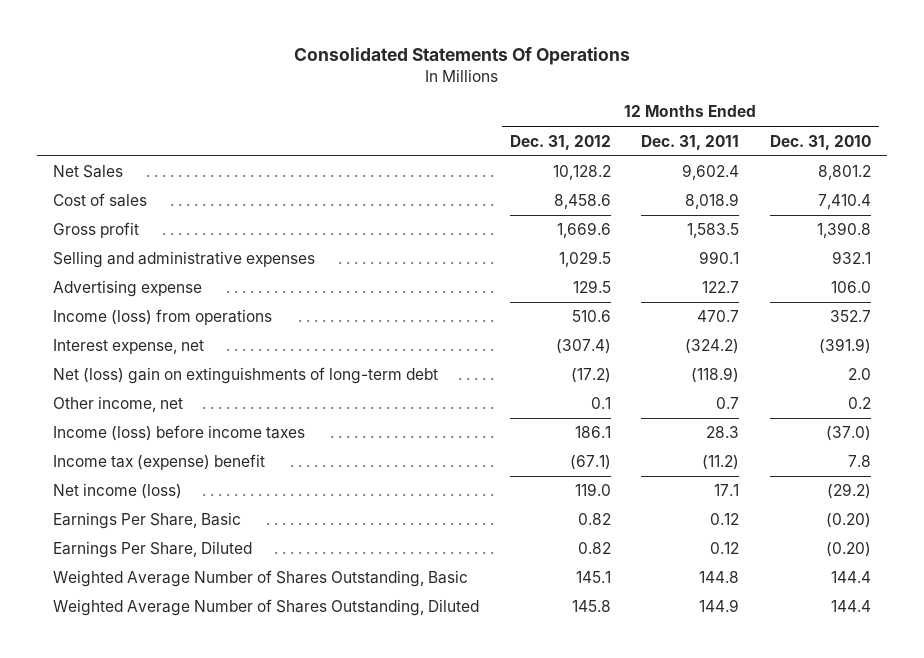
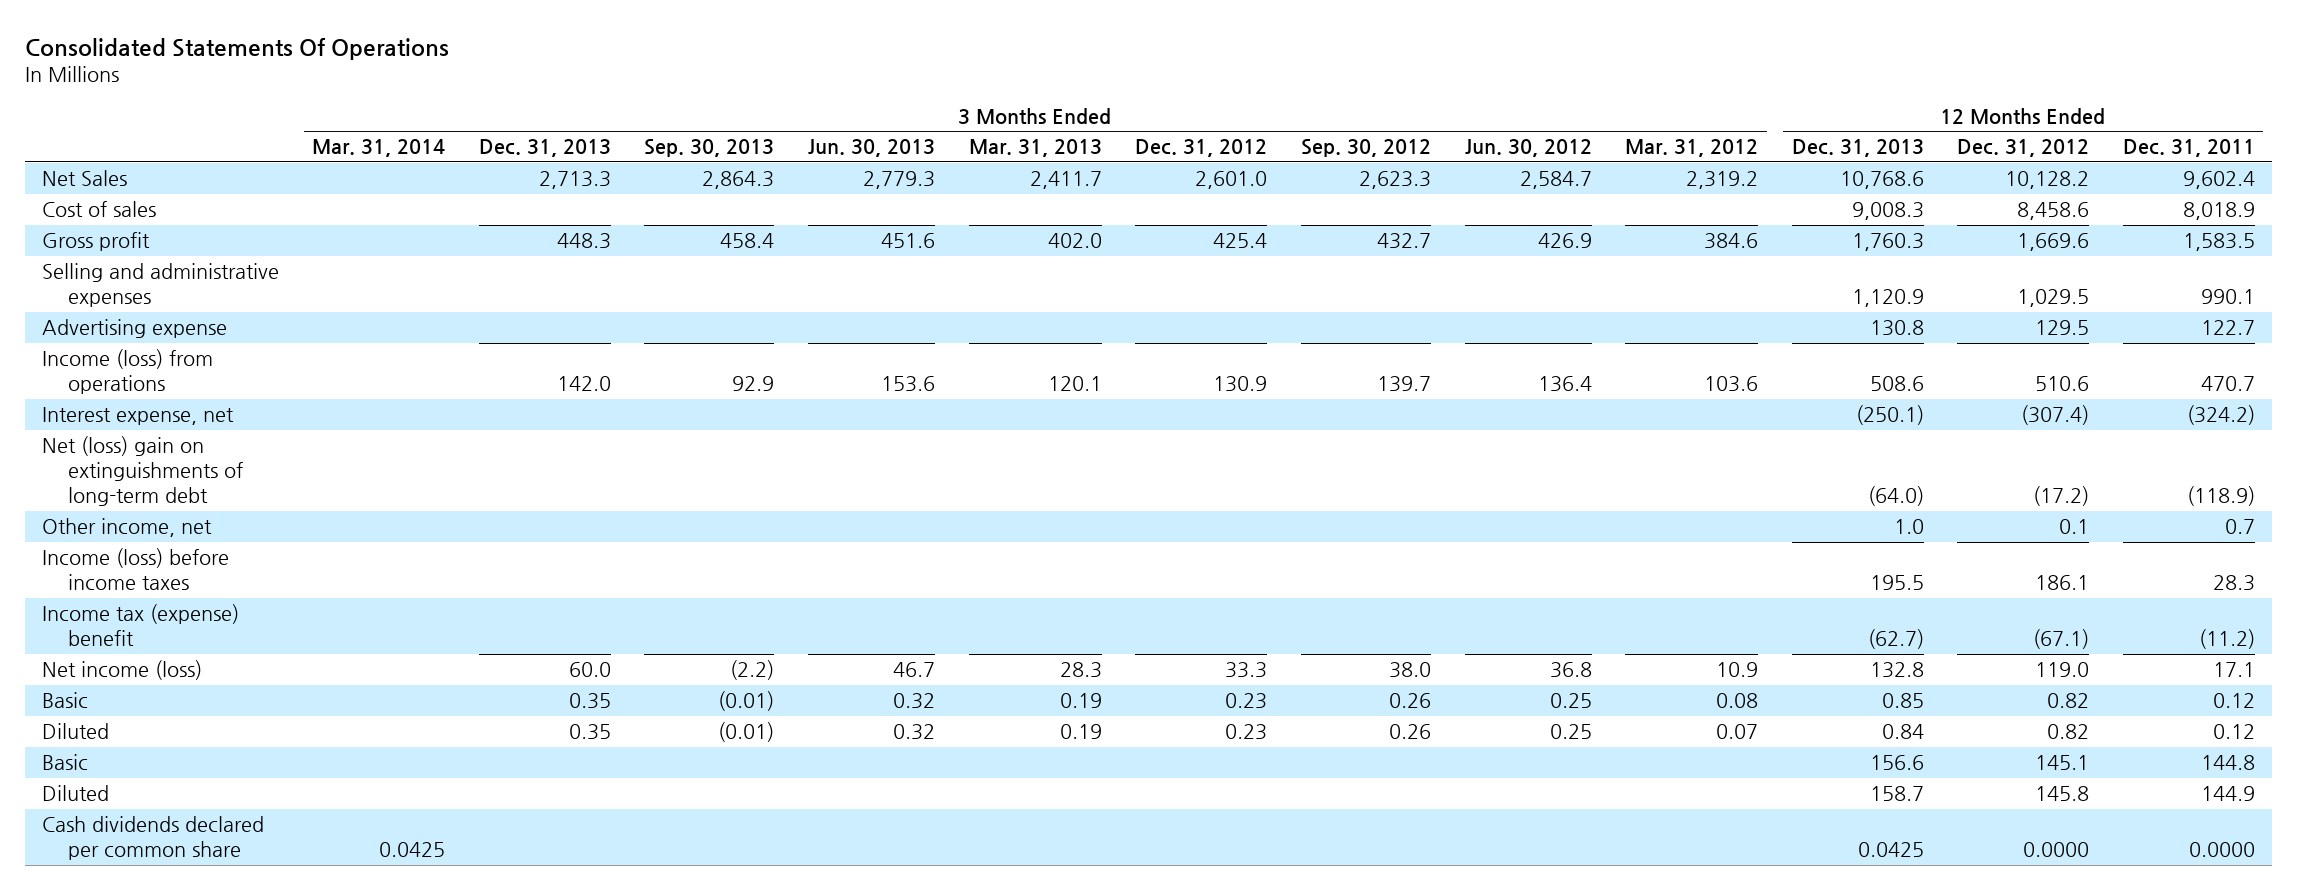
- | 12 Months Ended Dec. 31, 2012 | 12 Months Ended Dec. 31, 2011 | 12 Months Ended Dec. 31, 2010
+ | 3 Months Ended Mar. 31, 2014 | 3 Months Ended Dec. 31, 2013 | 3 Months Ended Sep. 30, 2013 | 3 Months Ended Jun. 30, 2013 | 3 Months Ended Mar. 31, 2013 | 3 Months Ended Dec. 31, 2012 | 3 Months Ended Sep. 30, 2012 | 3 Months Ended Jun. 30, 2012 | 3 Months Ended Mar. 31, 2012 | 12 Months Ended Dec. 31, 2013 | 12 Months Ended Dec. 31, 2012 | 12 Months Ended Dec. 31, 2011
- Earnings Per Share, Basic | 0.82 | 0.12 | (0.20)
- Earnings Per Share, Diluted | 0.82 | 0.12 | (0.20)
- Weighted Average Number of Shares Outstanding, Basic | 145.1 | 144.8 | 144.4
- Weighted Average Number of Shares Outstanding, Diluted | 145.8 | 144.9 | 144.4
+ Basic | | 0.35 | (0.01) | 0.32 | 0.19 | 0.23 | 0.26 | 0.25 | 0.08 | 0.85 | 0.82 | 0.12
+ Diluted | | 0.35 | (0.01) | 0.32 | 0.19 | 0.23 | 0.26 | 0.25 | 0.07 | 0.84 | 0.82 | 0.12
+ Basic | | | | | | | | | | 156.6 | 145.1 | 144.8
+ Diluted | | | | | | | | | | 158.7 | 145.8 | 144.9
+ Cash dividends declared per common share | 0.0425 | | | | | | | | | 0.0425 | 0.0000 | 0.0000

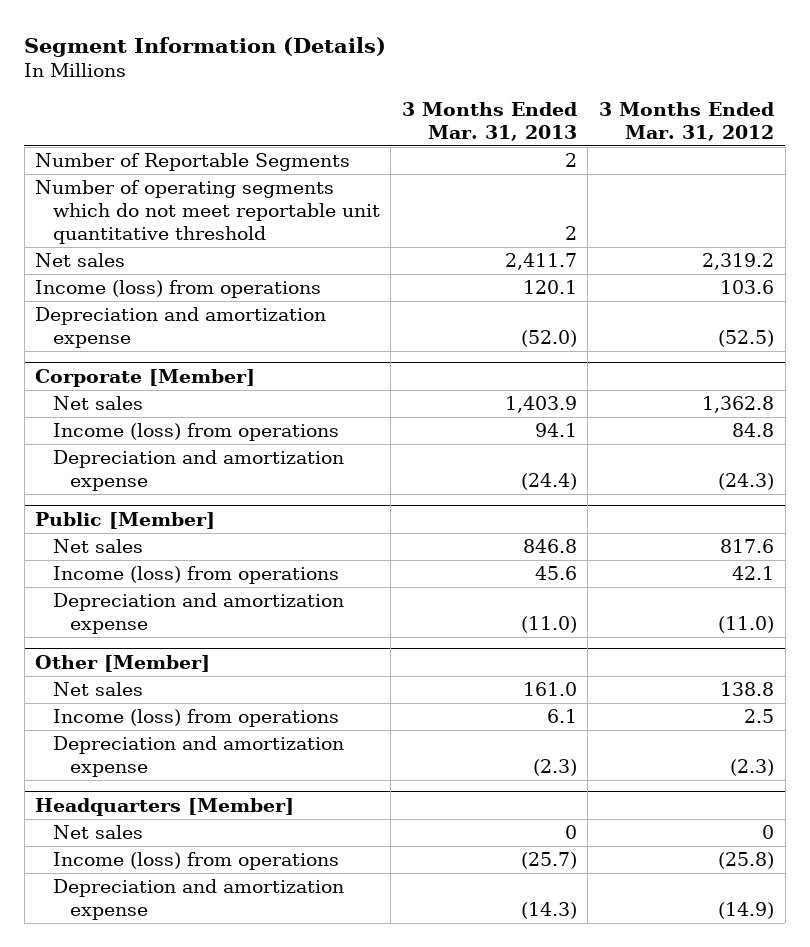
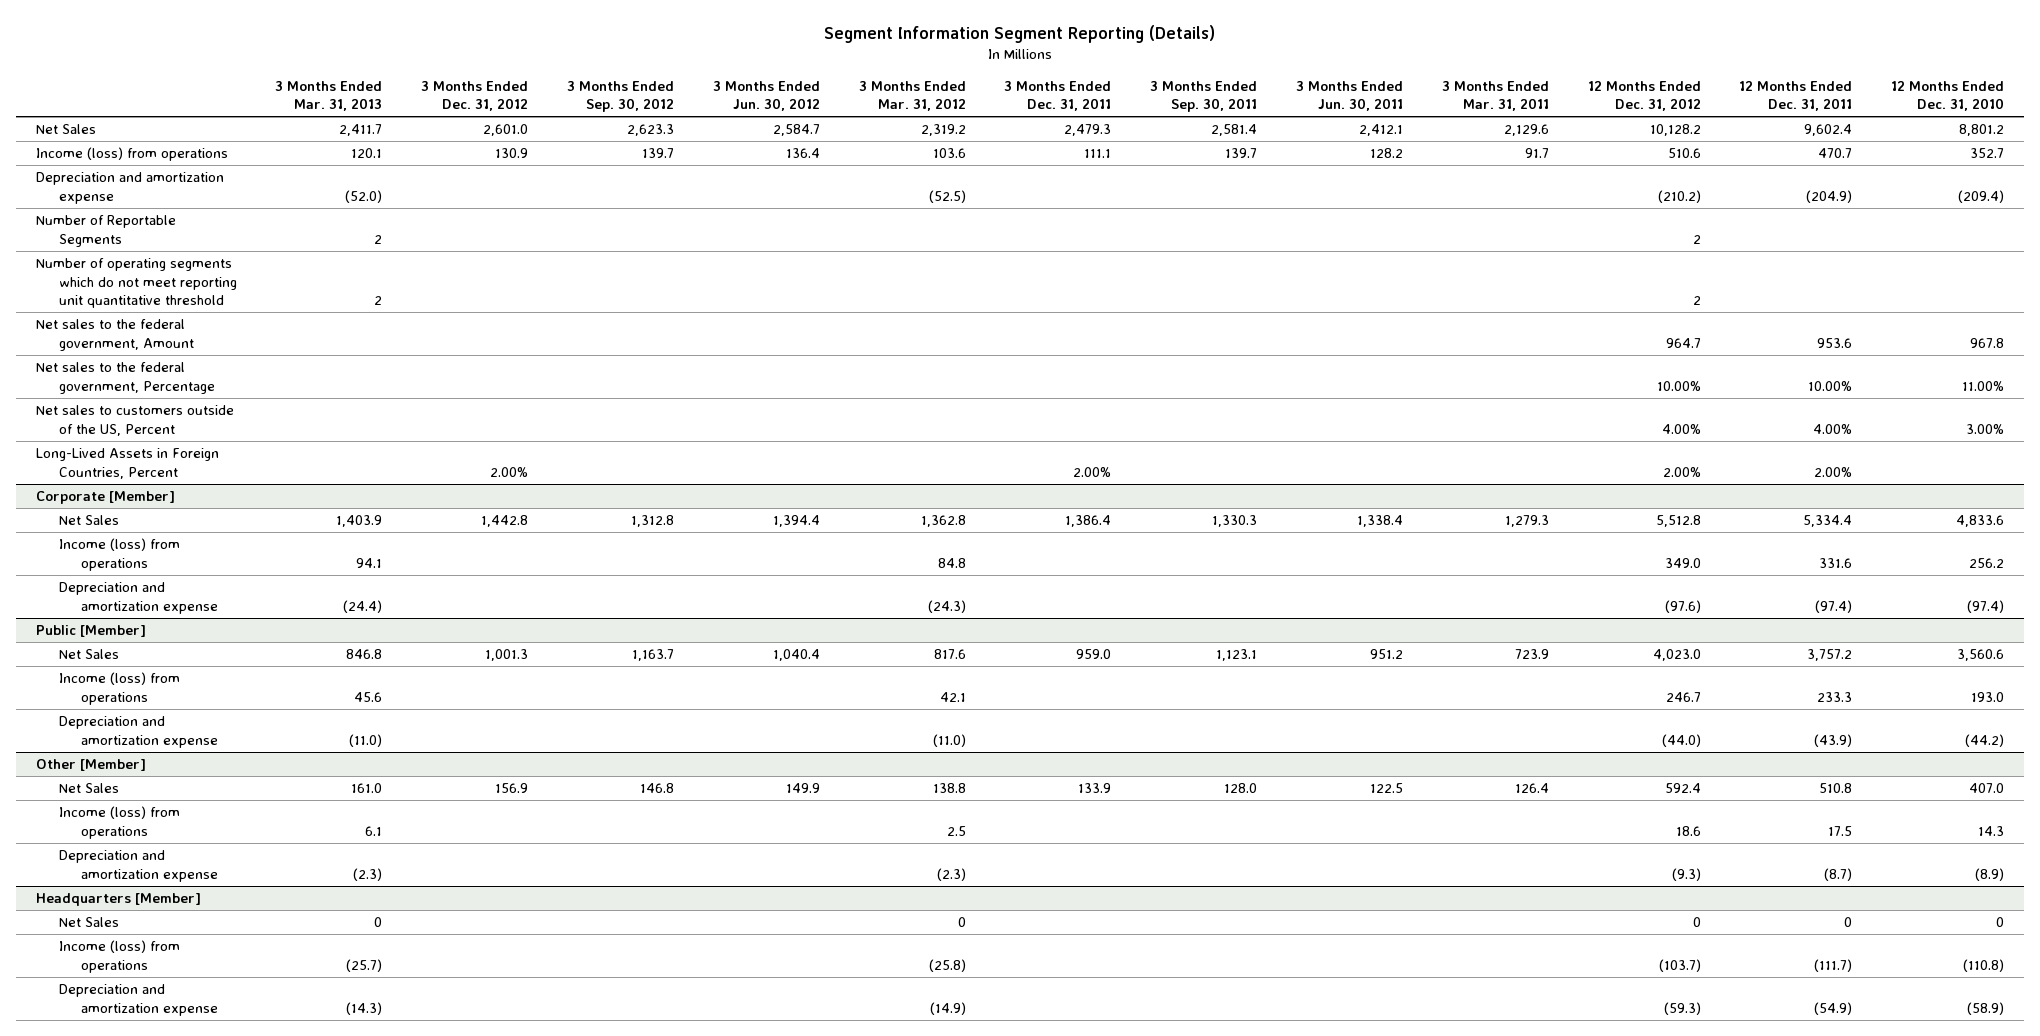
- Segment Information (Details)
+ Segment Information Segment Reporting (Details)
- | 3 Months Ended Mar. 31, 2013 | 3 Months Ended Mar. 31, 2012
+ | 3 Months Ended Mar. 31, 2013 | 3 Months Ended Dec. 31, 2012 | 3 Months Ended Sep. 30, 2012 | 3 Months Ended Jun. 30, 2012 | 3 Months Ended Mar. 31, 2012 | 3 Months Ended Dec. 31, 2011 | 3 Months Ended Sep. 30, 2011 | 3 Months Ended Jun. 30, 2011 | 3 Months Ended Mar. 31, 2011 | 12 Months Ended Dec. 31, 2012 | 12 Months Ended Dec. 31, 2011 | 12 Months Ended Dec. 31, 2010
- Number of operating segments which do not meet reportable unit quantitative threshold | 2 |
- Net sales | 2,411.7 | 2,319.2
+ Net Sales | 2,411.7 | 2,601.0 | 2,623.3 | 2,584.7 | 2,319.2 | 2,479.3 | 2,581.4 | 2,412.1 | 2,129.6 | 10,128.2 | 9,602.4 | 8,801.2
moved down: Number of Reportable Segments | 2 | | | | | | | | | 2 | |
+ Number of operating segments which do not meet reporting unit quantitative threshold | 2 | | | | | | | | | 2 | |
+ Net sales to the federal government, Amount | | | | | | | | | | 964.7 | 953.6 | 967.8
+ Net sales to the federal government, Percentage | | | | | | | | | | 10.00% | 10.00% | 11.00%
+ Net sales to customers outside of the US, Percent | | | | | | | | | | 4.00% | 4.00% | 3.00%
+ Long-Lived Assets in Foreign Countries, Percent | | 2.00% | | | | 2.00% | | | | 2.00% | 2.00% |
@ Corporate [Member]
- Net sales | 1,403.9 | 1,362.8
+ Net Sales | 1,403.9 | 1,442.8 | 1,312.8 | 1,394.4 | 1,362.8 | 1,386.4 | 1,330.3 | 1,338.4 | 1,279.3 | 5,512.8 | 5,334.4 | 4,833.6
@ Public [Member]
- Net sales | 846.8 | 817.6
+ Net Sales | 846.8 | 1,001.3 | 1,163.7 | 1,040.4 | 817.6 | 959.0 | 1,123.1 | 951.2 | 723.9 | 4,023.0 | 3,757.2 | 3,560.6
@ Other [Member]
- Net sales | 161.0 | 138.8
+ Net Sales | 161.0 | 156.9 | 146.8 | 149.9 | 138.8 | 133.9 | 128.0 | 122.5 | 126.4 | 592.4 | 510.8 | 407.0
@ Headquarters [Member]
- Net sales | 0 | 0
+ Net Sales | 0 | | | | 0 | | | | | 0 | 0 | 0

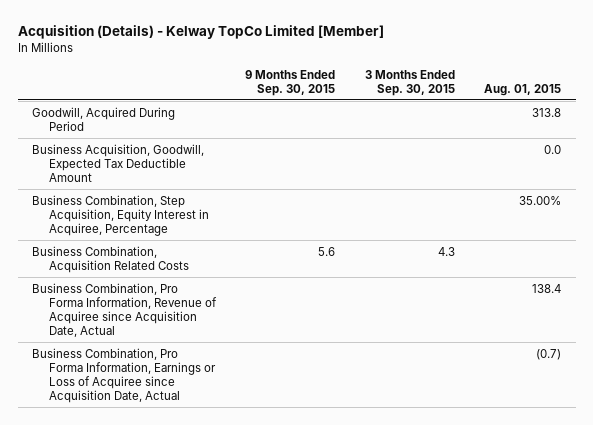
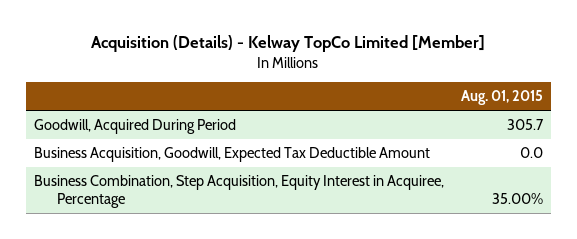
- | 9 Months Ended Sep. 30, 2015 | 3 Months Ended Sep. 30, 2015 | Aug. 01, 2015
+ | Aug. 01, 2015
- Goodwill, Acquired During Period | | | 313.8
+ Goodwill, Acquired During Period | 305.7
- Business Combination, Acquisition Related Costs | 5.6 | 4.3 |
- Business Combination, Pro Forma Information, Revenue of Acquiree since Acquisition Date, Actual | | | 138.4
- Business Combination, Pro Forma Information, Earnings or Loss of Acquiree since Acquisition Date, Actual | | | (0.7)

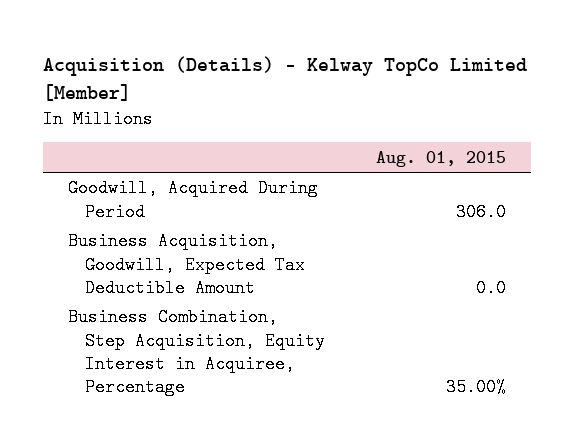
- Goodwill, Acquired During Period | 305.7
+ Goodwill, Acquired During Period | 306.0

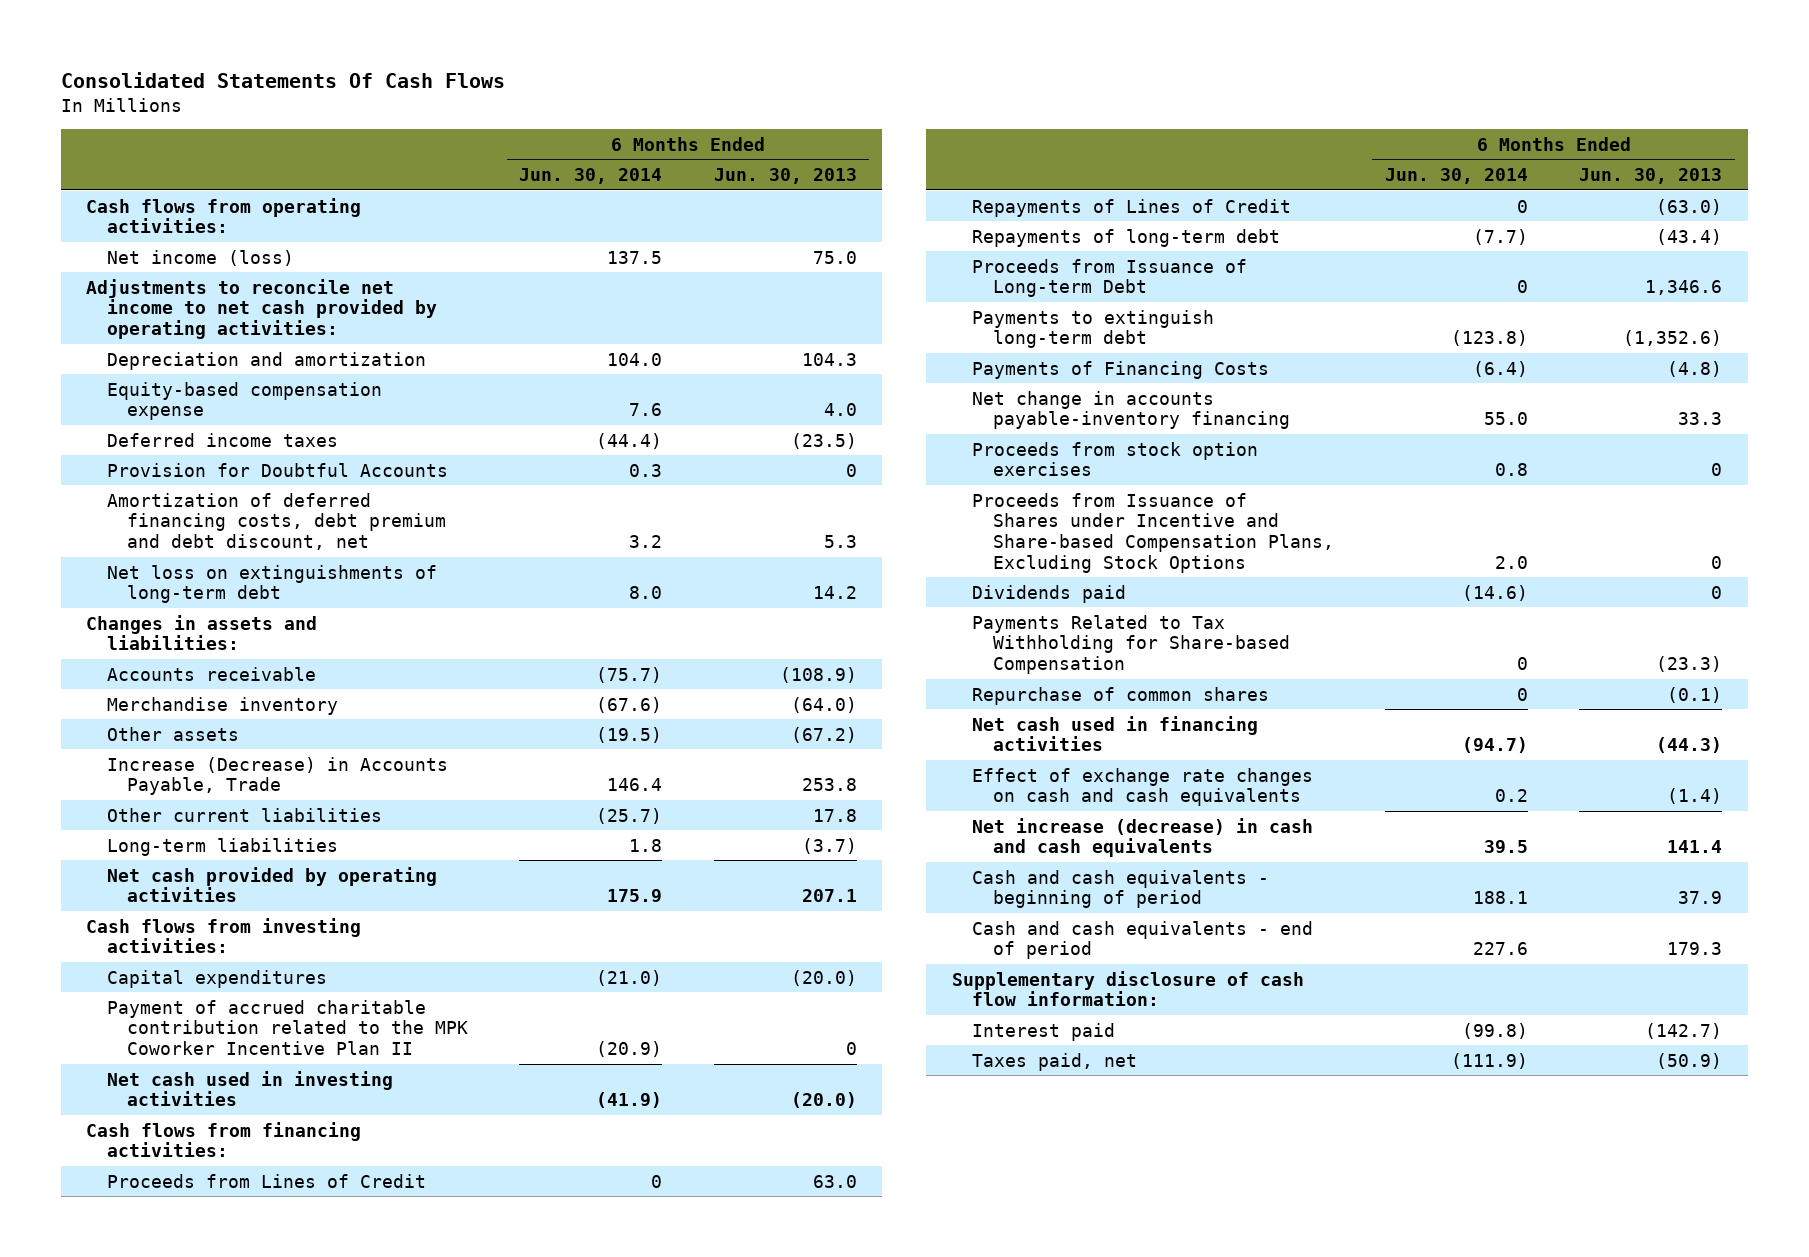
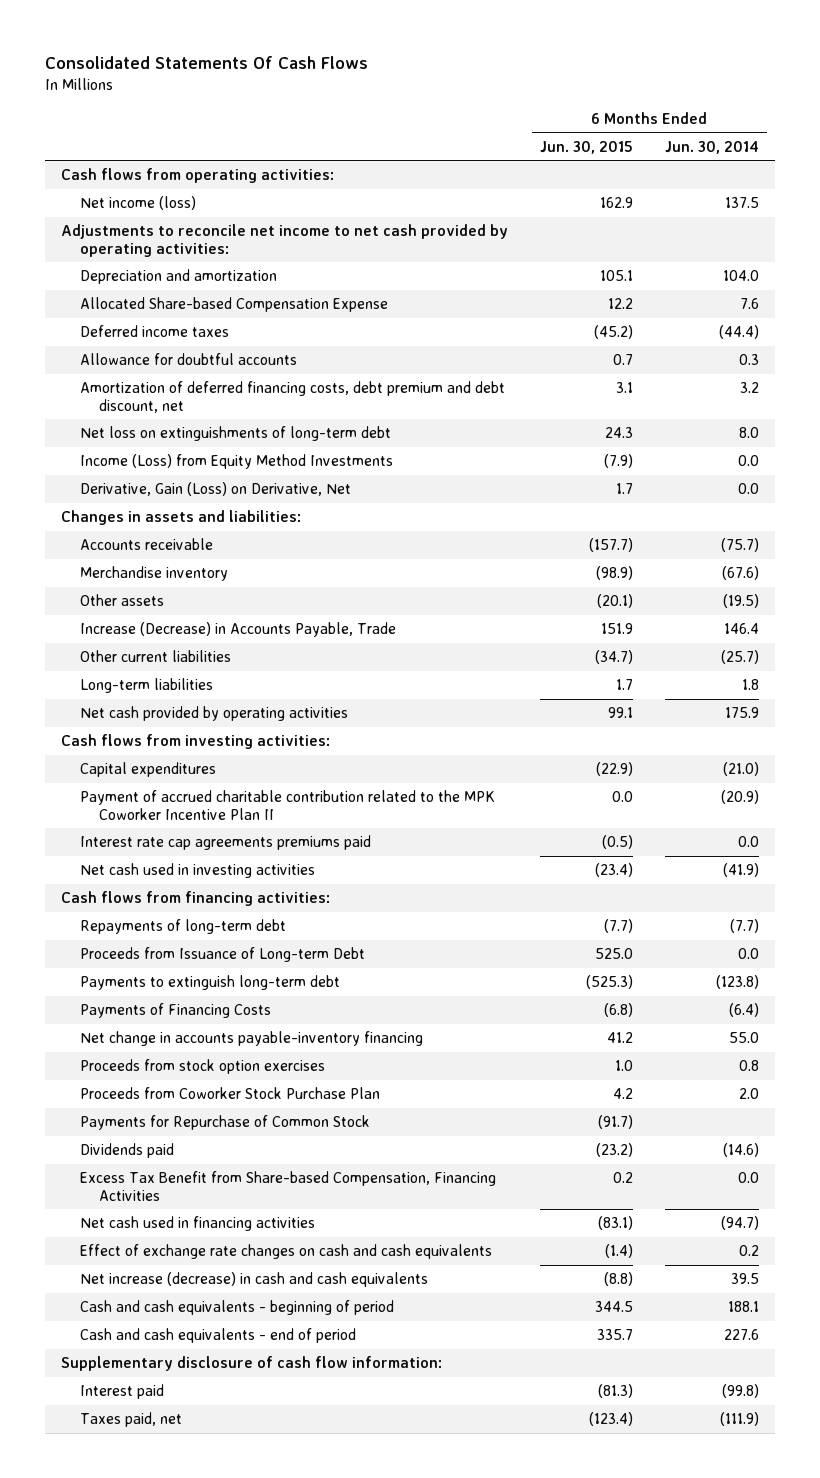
- | 6 Months Ended Jun. 30, 2014 | 6 Months Ended Jun. 30, 2013
+ | 6 Months Ended Jun. 30, 2015 | 6 Months Ended Jun. 30, 2014
- Equity-based compensation expense | 7.6 | 4.0
+ Allocated Share-based Compensation Expense | 12.2 | 7.6
- Provision for Doubtful Accounts | 0.3 | 0
+ Allowance for doubtful accounts | 0.7 | 0.3
+ Income (Loss) from Equity Method Investments | (7.9) | 0.0
+ Derivative, Gain (Loss) on Derivative, Net | 1.7 | 0.0
+ Interest rate cap agreements premiums paid | (0.5) | 0.0
- Proceeds from Lines of Credit | 0 | 63.0
- Repayments of Lines of Credit | 0 | (63.0)
- Proceeds from Issuance of Long-term Debt | 0 | 1,346.6
+ Proceeds from Issuance of Long-term Debt | 525.0 | 0.0
- Proceeds from Issuance of Shares under Incentive and Share-based Compensation Plans, Excluding Stock Options | 2.0 | 0
+ Proceeds from Coworker Stock Purchase Plan | 4.2 | 2.0
+ Payments for Repurchase of Common Stock | (91.7) |
- Payments Related to Tax Withholding for Share-based Compensation | 0 | (23.3)
- Repurchase of common shares | 0 | (0.1)
+ Excess Tax Benefit from Share-based Compensation, Financing Activities | 0.2 | 0.0

